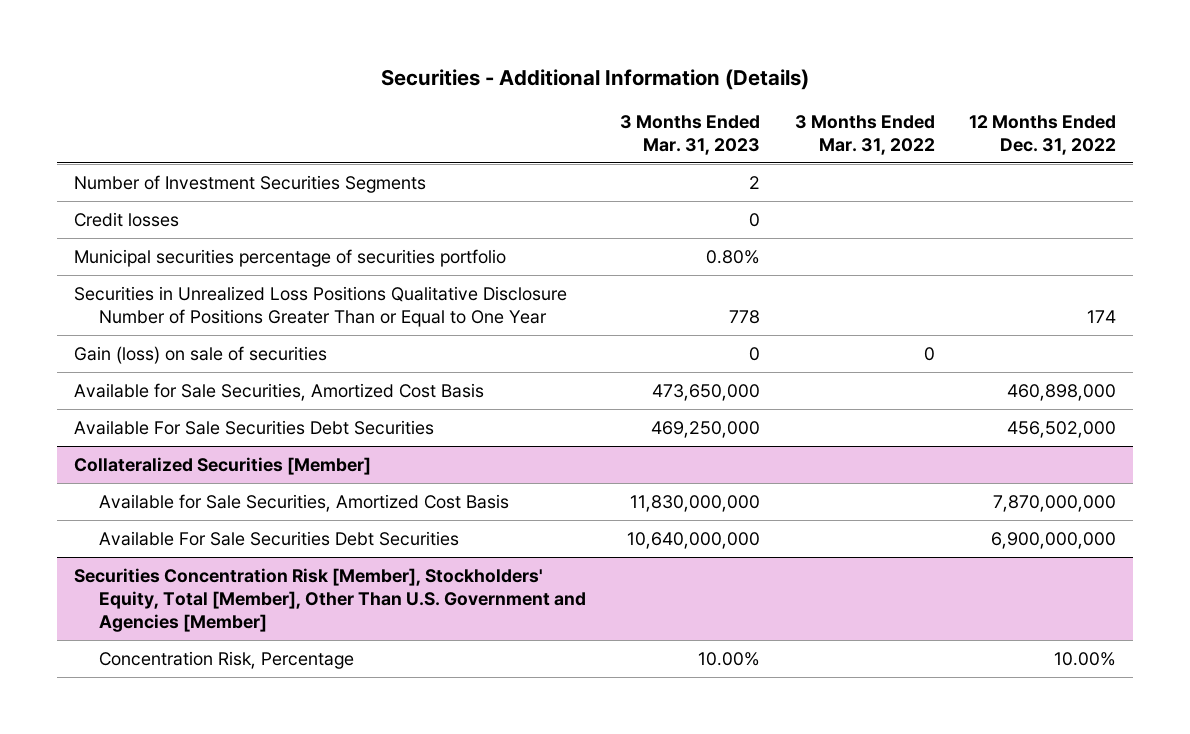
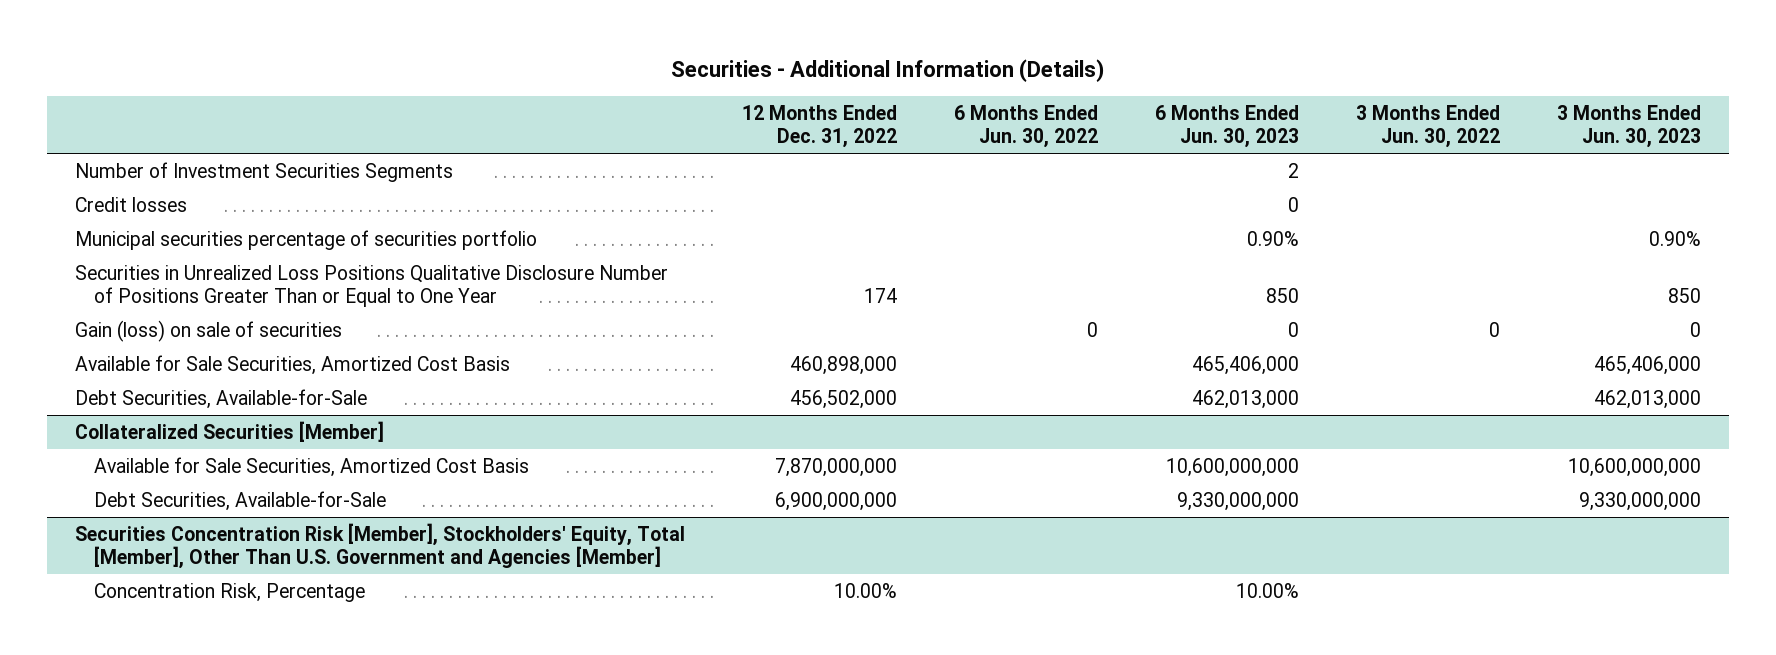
- | 3 Months Ended Mar. 31, 2023 | 3 Months Ended Mar. 31, 2022 | 12 Months Ended Dec. 31, 2022
+ | 12 Months Ended Dec. 31, 2022 | 6 Months Ended Jun. 30, 2022 | 6 Months Ended Jun. 30, 2023 | 3 Months Ended Jun. 30, 2022 | 3 Months Ended Jun. 30, 2023
- Available For Sale Securities Debt Securities | 469,250,000 | | 456,502,000
+ Debt Securities, Available-for-Sale | 456,502,000 | | 462,013,000 | | 462,013,000
@ Collateralized Securities [Member]
- Available For Sale Securities Debt Securities | 10,640,000,000 | | 6,900,000,000
+ Debt Securities, Available-for-Sale | 6,900,000,000 | | 9,330,000,000 | | 9,330,000,000

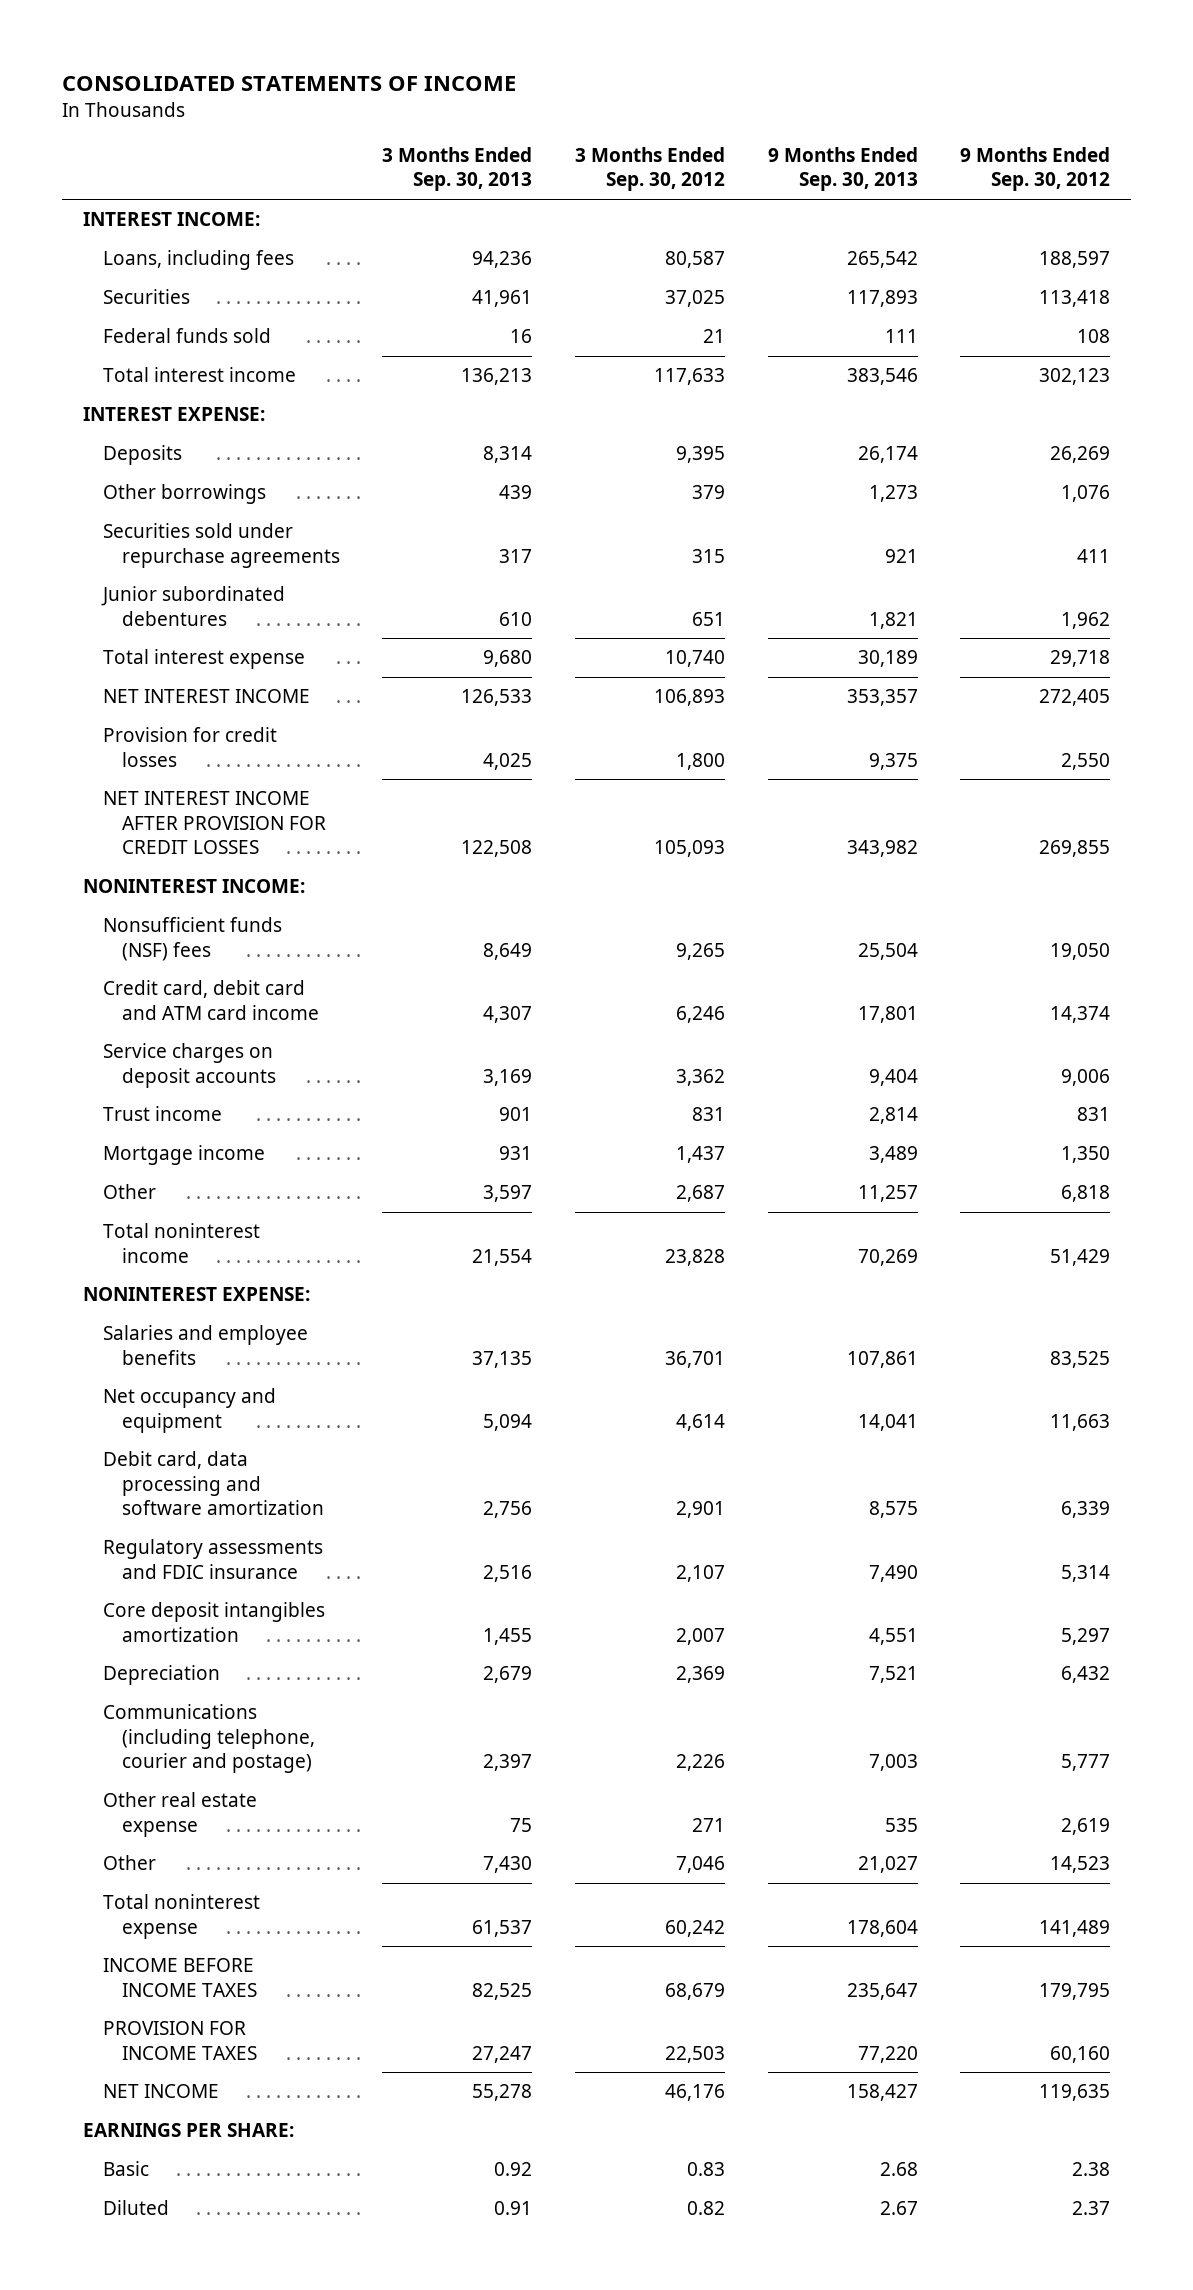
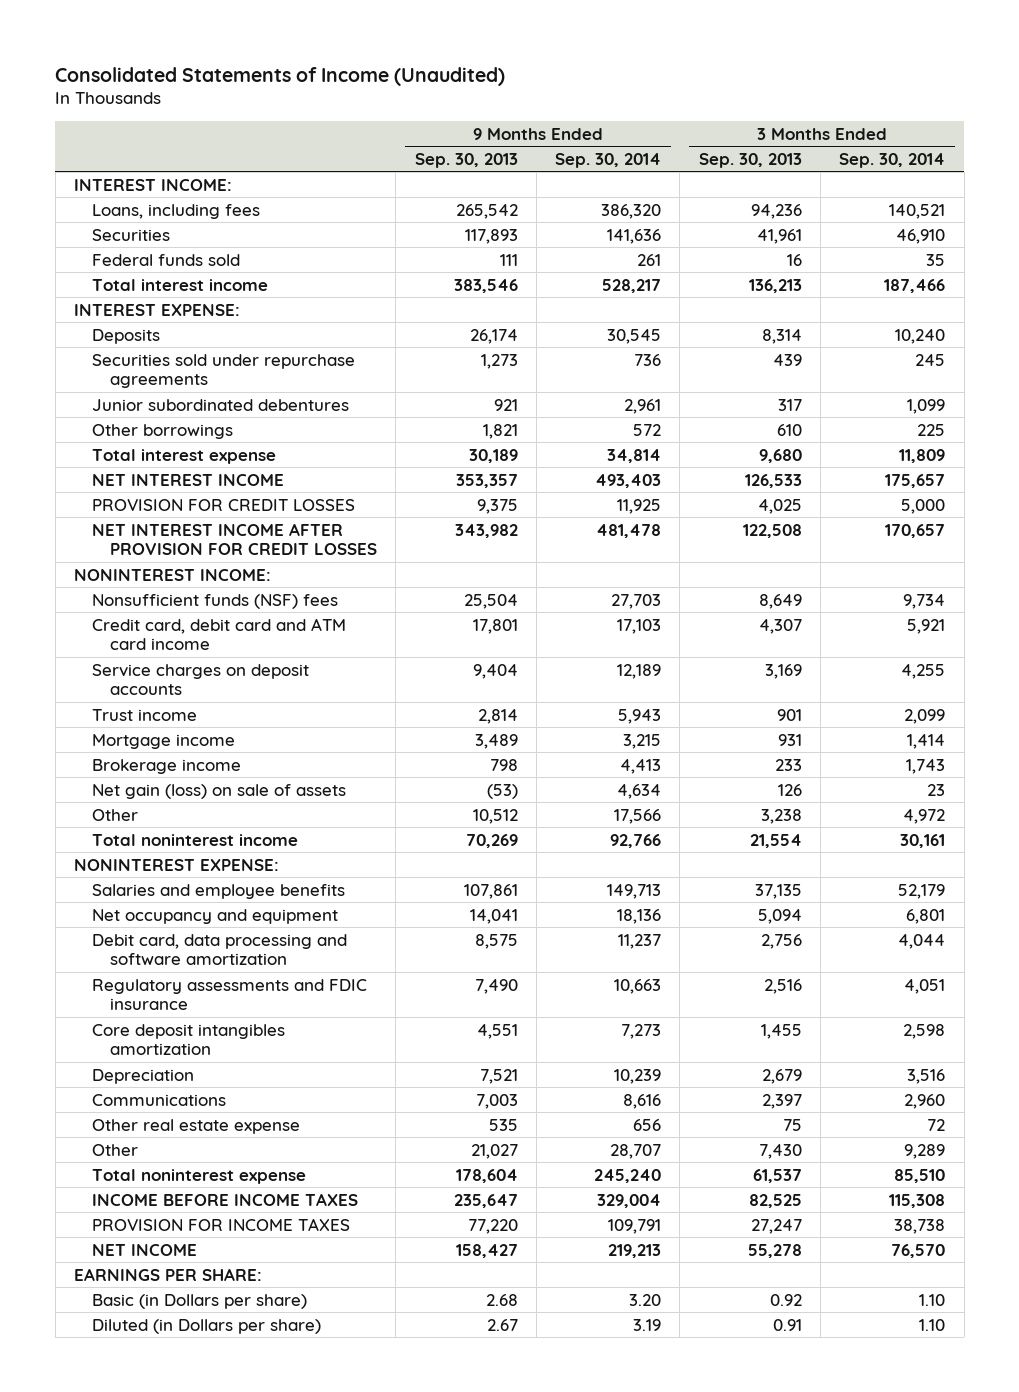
- CONSOLIDATED STATEMENTS OF INCOME
+ Consolidated Statements of Income (Unaudited)
- | 3 Months Ended Sep. 30, 2013 | 3 Months Ended Sep. 30, 2012 | 9 Months Ended Sep. 30, 2013 | 9 Months Ended Sep. 30, 2012
+ | 9 Months Ended Sep. 30, 2013 | 9 Months Ended Sep. 30, 2014 | 3 Months Ended Sep. 30, 2013 | 3 Months Ended Sep. 30, 2014
- Other borrowings | 439 | 379 | 1,273 | 1,076
- Securities sold under repurchase agreements | 317 | 315 | 921 | 411
- Junior subordinated debentures | 610 | 651 | 1,821 | 1,962
+ Securities sold under repurchase agreements | 1,273 | 736 | 439 | 245
+ Junior subordinated debentures | 921 | 2,961 | 317 | 1,099
+ Other borrowings | 1,821 | 572 | 610 | 225
- Provision for credit losses | 4,025 | 1,800 | 9,375 | 2,550
+ PROVISION FOR CREDIT LOSSES | 9,375 | 11,925 | 4,025 | 5,000
- Other | 3,597 | 2,687 | 11,257 | 6,818
+ Brokerage income | 798 | 4,413 | 233 | 1,743
+ Net gain (loss) on sale of assets | (53) | 4,634 | 126 | 23
+ Other | 10,512 | 17,566 | 3,238 | 4,972
- Communications (including telephone, courier and postage) | 2,397 | 2,226 | 7,003 | 5,777
+ Communications | 7,003 | 8,616 | 2,397 | 2,960
- Basic | 0.92 | 0.83 | 2.68 | 2.38
- Diluted | 0.91 | 0.82 | 2.67 | 2.37
+ Basic (in Dollars per share) | 2.68 | 3.20 | 0.92 | 1.10
+ Diluted (in Dollars per share) | 2.67 | 3.19 | 0.91 | 1.10

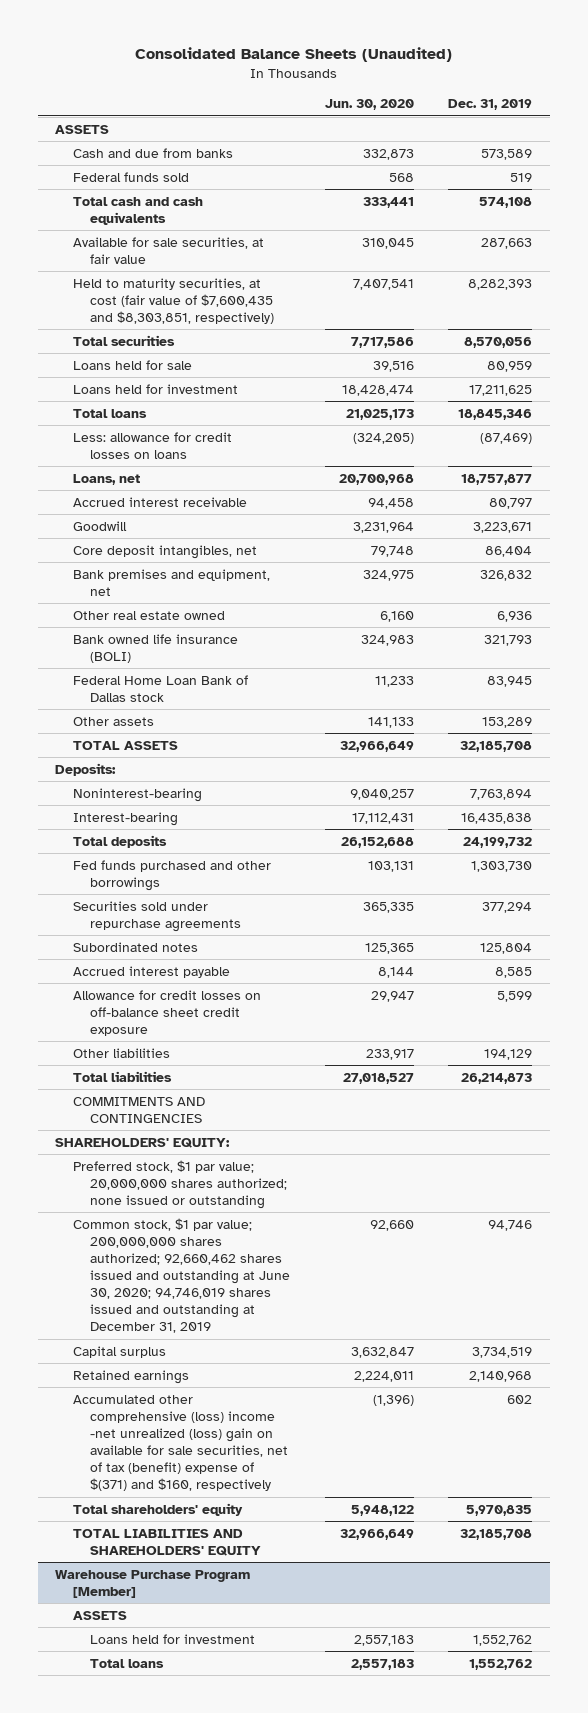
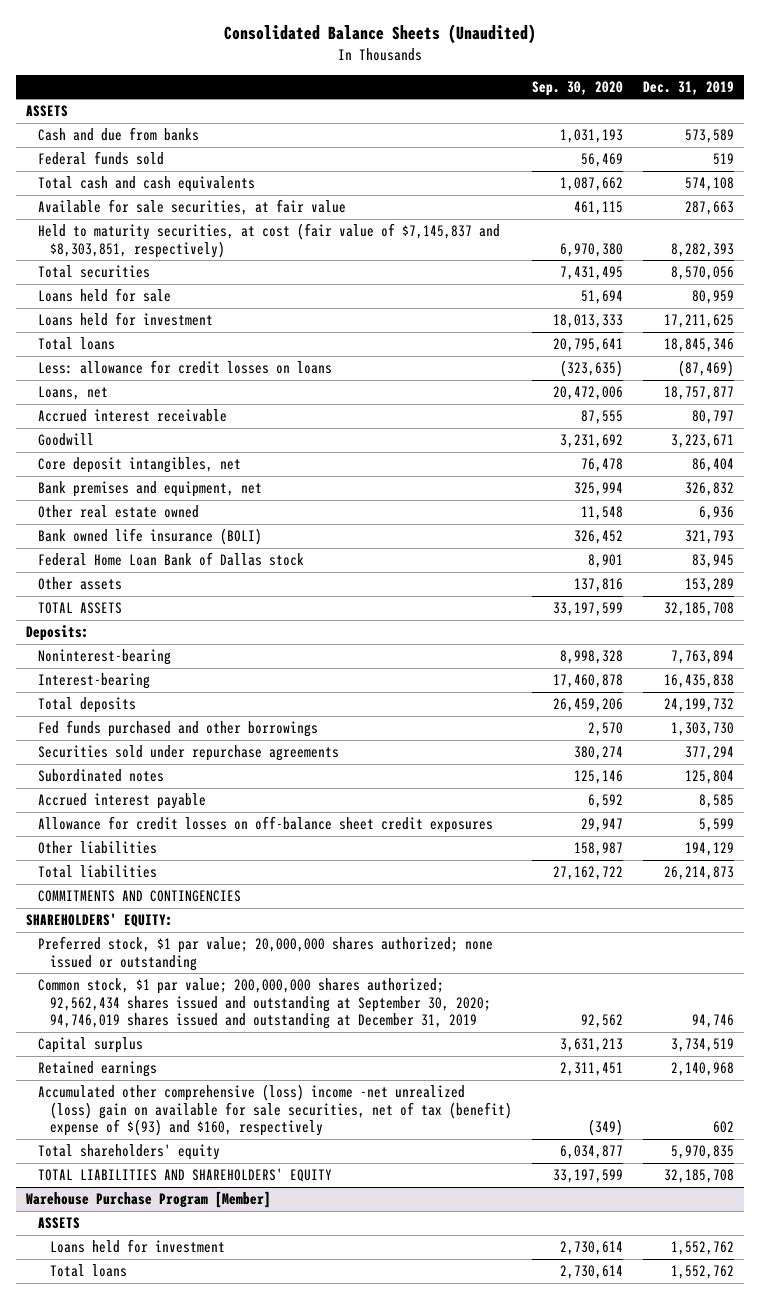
- | Jun. 30, 2020 | Dec. 31, 2019
+ | Sep. 30, 2020 | Dec. 31, 2019
- Held to maturity securities, at cost (fair value of $7,600,435 and $8,303,851, respectively) | 7,407,541 | 8,282,393
+ Held to maturity securities, at cost (fair value of $7,145,837 and $8,303,851, respectively) | 6,970,380 | 8,282,393
- Allowance for credit losses on off-balance sheet credit exposure | 29,947 | 5,599
+ Allowance for credit losses on off-balance sheet credit exposures | 29,947 | 5,599
- Common stock, $1 par value; 200,000,000 shares authorized; 92,660,462 shares issued and outstanding at June 30, 2020; 94,746,019 shares issued and outstanding at December 31, 2019 | 92,660 | 94,746
+ Common stock, $1 par value; 200,000,000 shares authorized; 92,562,434 shares issued and outstanding at September 30, 2020; 94,746,019 shares issued and outstanding at December 31, 2019 | 92,562 | 94,746
- Accumulated other comprehensive (loss) income -net unrealized (loss) gain on available for sale securities, net of tax (benefit) expense of $(371) and $160, respectively | (1,396) | 602
+ Accumulated other comprehensive (loss) income -net unrealized (loss) gain on available for sale securities, net of tax (benefit) expense of $(93) and $160, respectively | (349) | 602

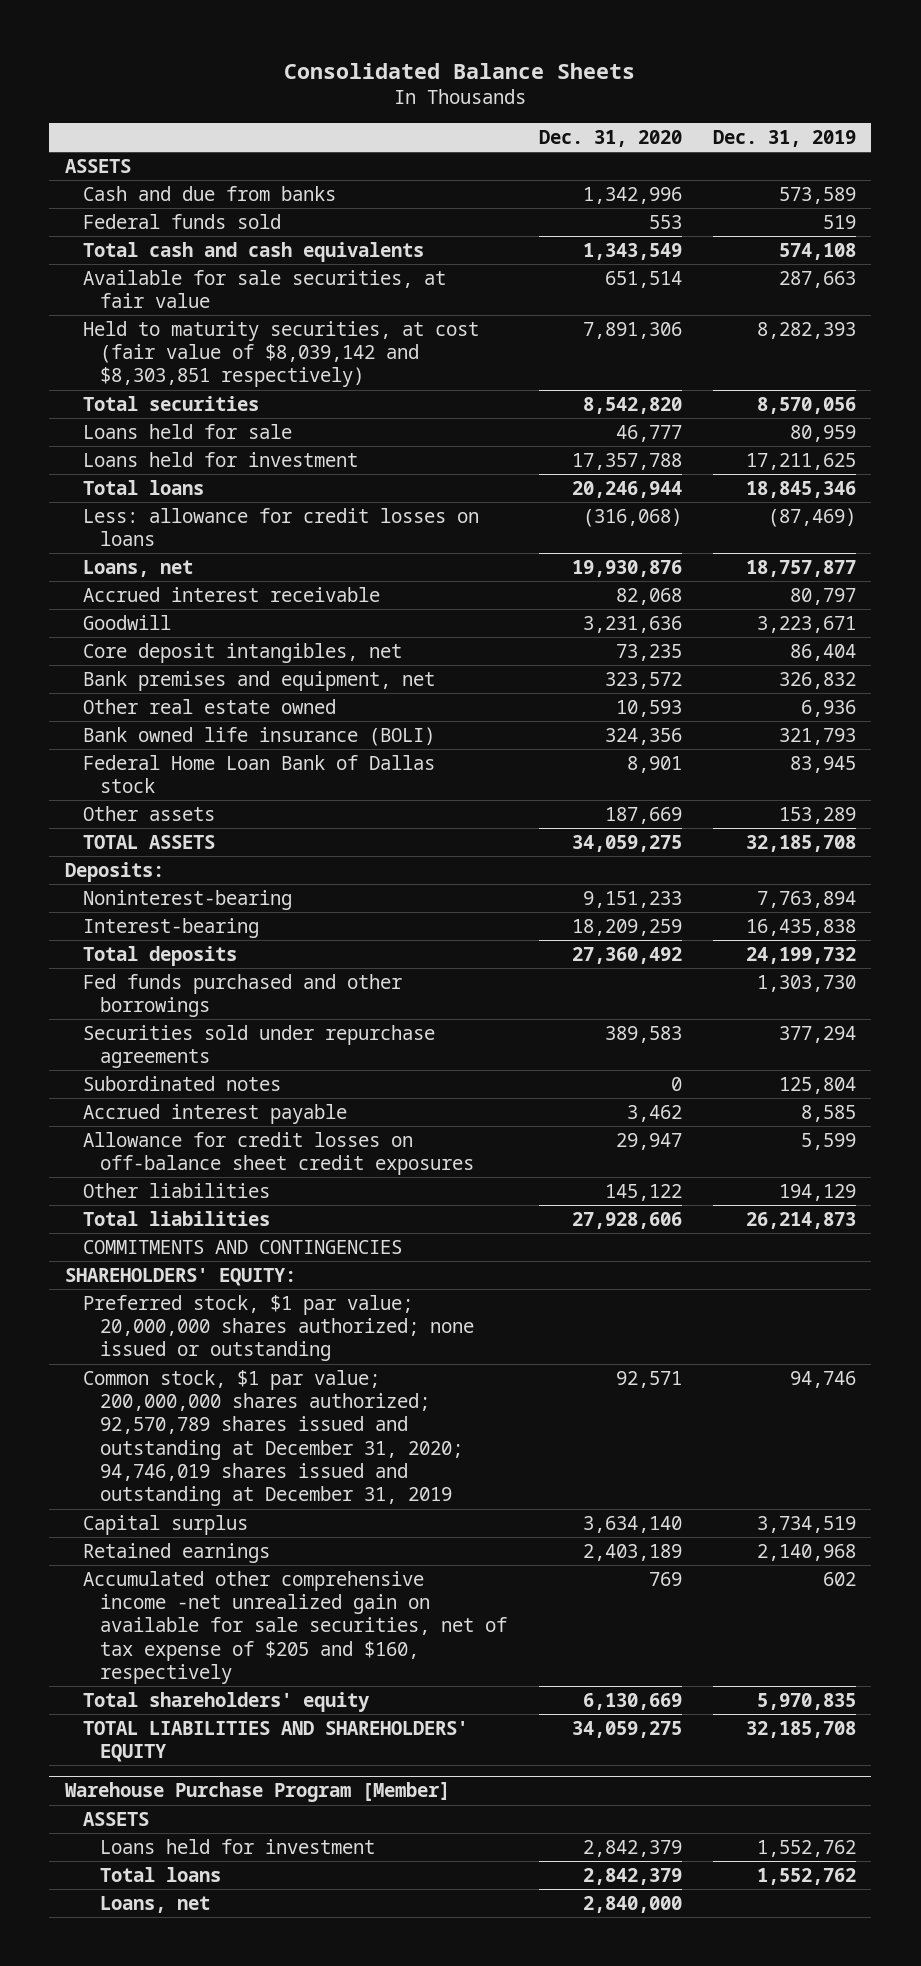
- Consolidated Balance Sheets (Unaudited)
+ Consolidated Balance Sheets
- | Sep. 30, 2020 | Dec. 31, 2019
+ | Dec. 31, 2020 | Dec. 31, 2019
- Held to maturity securities, at cost (fair value of $7,145,837 and $8,303,851, respectively) | 6,970,380 | 8,282,393
+ Held to maturity securities, at cost (fair value of $8,039,142 and $8,303,851 respectively) | 7,891,306 | 8,282,393
- Common stock, $1 par value; 200,000,000 shares authorized; 92,562,434 shares issued and outstanding at September 30, 2020; 94,746,019 shares issued and outstanding at December 31, 2019 | 92,562 | 94,746
+ Common stock, $1 par value; 200,000,000 shares authorized; 92,570,789 shares issued and outstanding at December 31, 2020; 94,746,019 shares issued and outstanding at December 31, 2019 | 92,571 | 94,746
- Accumulated other comprehensive (loss) income -net unrealized (loss) gain on available for sale securities, net of tax (benefit) expense of $(93) and $160, respectively | (349) | 602
+ Accumulated other comprehensive income -net unrealized gain on available for sale securities, net of tax expense of $205 and $160, respectively | 769 | 602
@ Warehouse Purchase Program [Member]
+ Loans, net | 2,840,000 |

